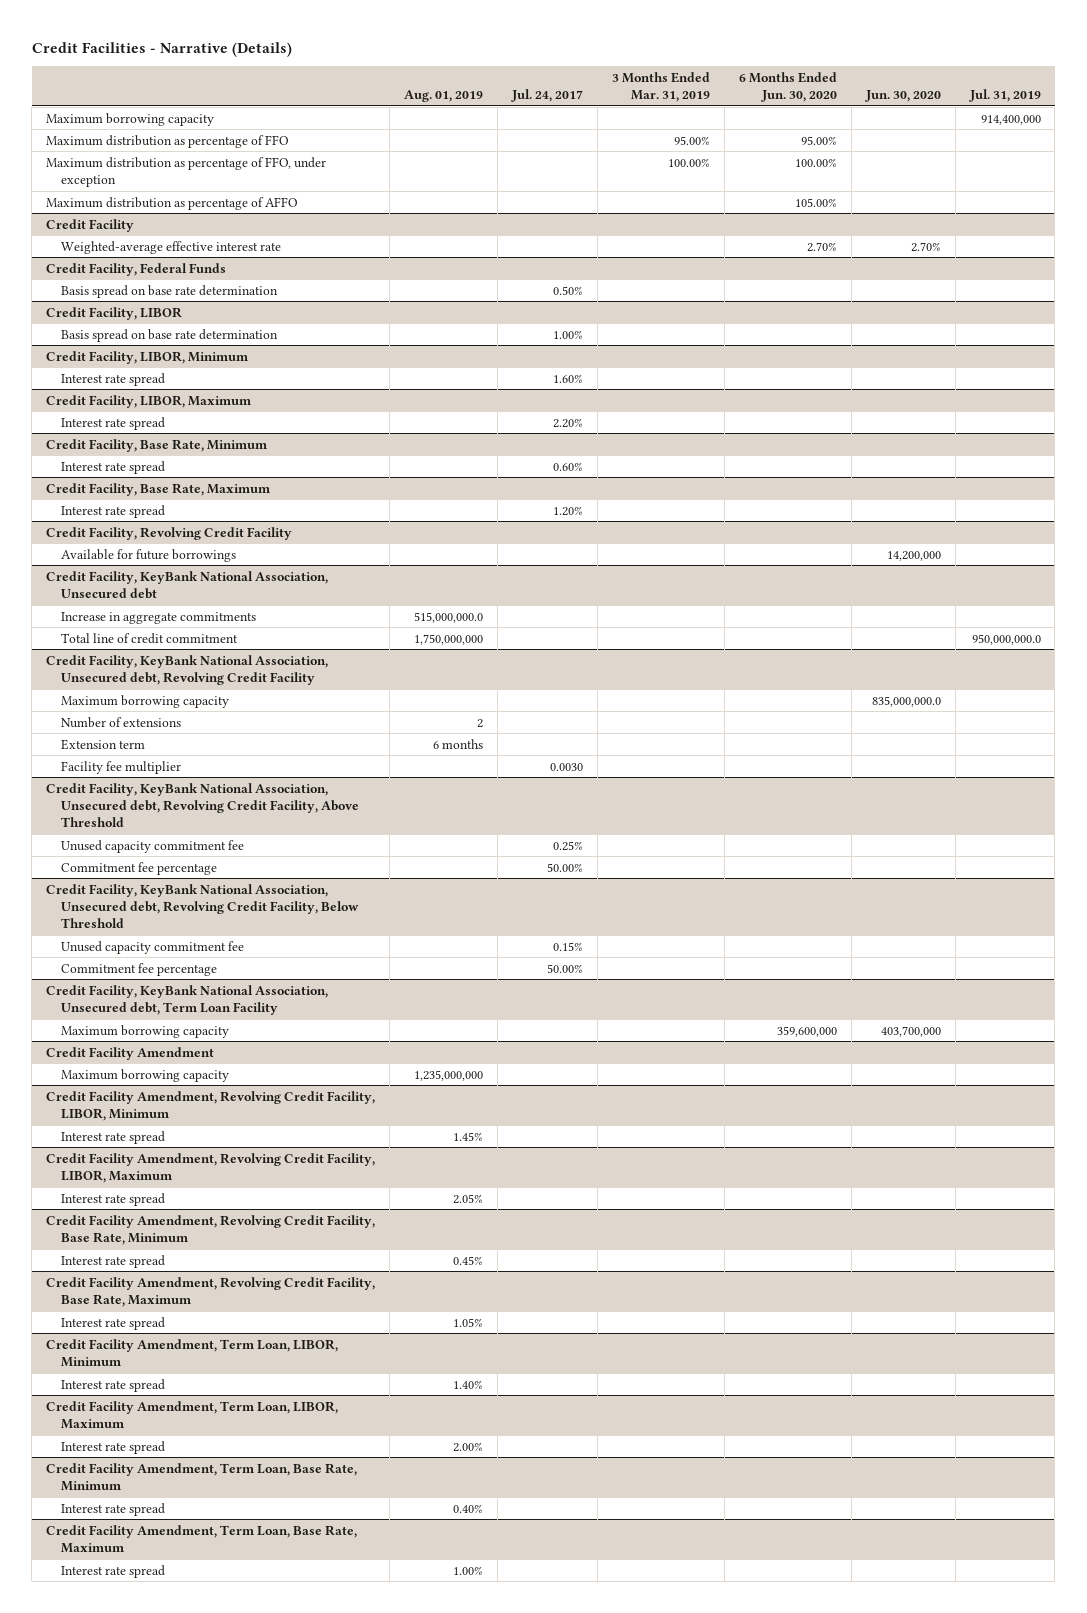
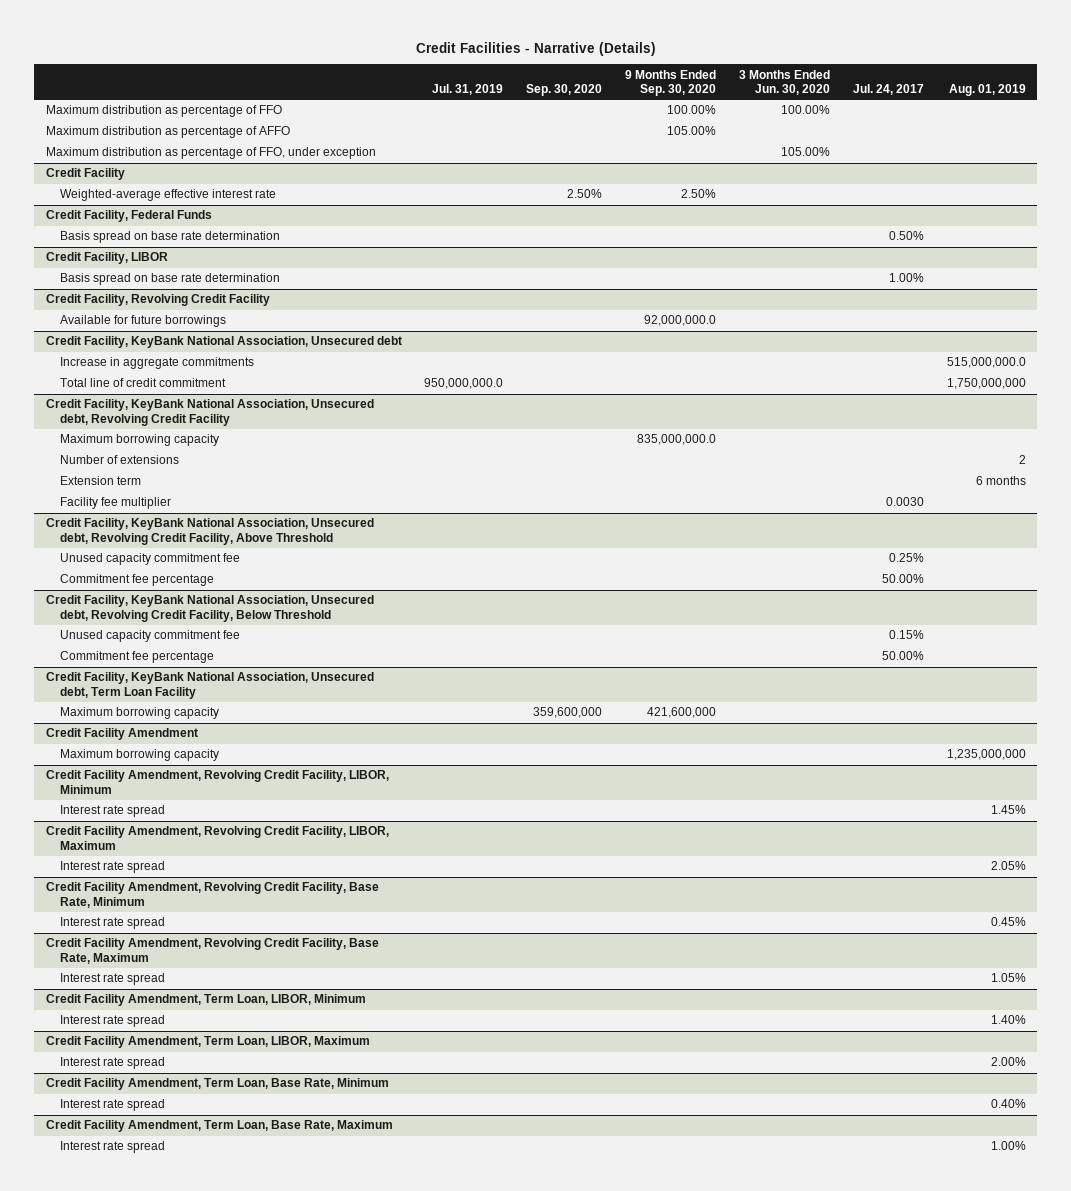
- | Aug. 01, 2019 | Jul. 24, 2017 | 3 Months Ended Mar. 31, 2019 | 6 Months Ended Jun. 30, 2020 | Jun. 30, 2020 | Jul. 31, 2019
+ | Jul. 31, 2019 | Sep. 30, 2020 | 9 Months Ended Sep. 30, 2020 | 3 Months Ended Jun. 30, 2020 | Jul. 24, 2017 | Aug. 01, 2019
- Maximum borrowing capacity | | | | | | 914,400,000
moved down: Maximum distribution as percentage of FFO, under exception | | | | 105.00% | |
- Credit Facility, LIBOR, Minimum
- Interest rate spread | | 1.60% | | | |
- Credit Facility, LIBOR, Maximum
- Interest rate spread | | 2.20% | | | |
- Credit Facility, Base Rate, Minimum
- Interest rate spread | | 0.60% | | | |
- Credit Facility, Base Rate, Maximum
- Interest rate spread | | 1.20% | | | |

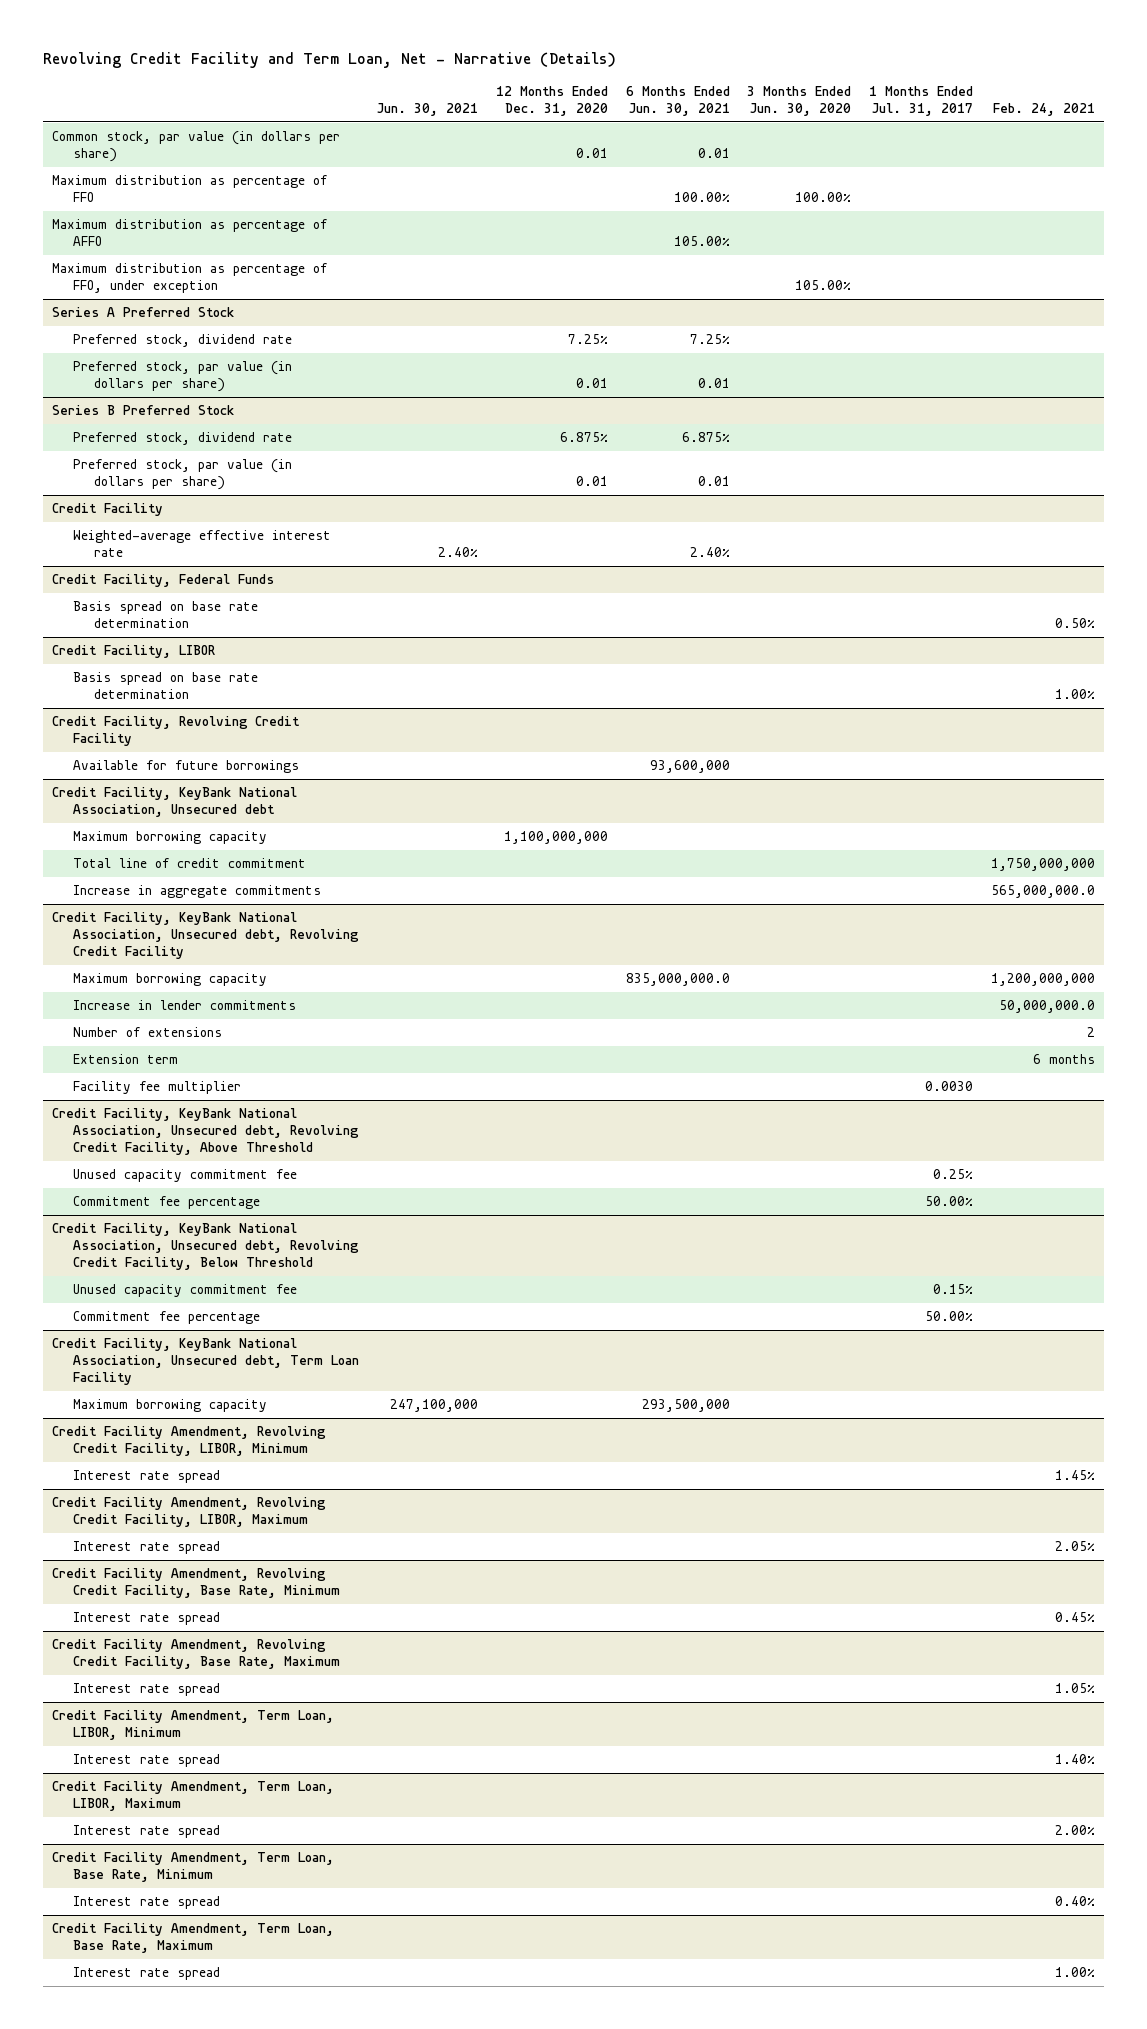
- Credit Facilities - Narrative (Details)
+ Revolving Credit Facility and Term Loan, Net - Narrative (Details)
- | Jul. 31, 2019 | Sep. 30, 2020 | 9 Months Ended Sep. 30, 2020 | 3 Months Ended Jun. 30, 2020 | Jul. 24, 2017 | Aug. 01, 2019
+ | Jun. 30, 2021 | 12 Months Ended Dec. 31, 2020 | 6 Months Ended Jun. 30, 2021 | 3 Months Ended Jun. 30, 2020 | 1 Months Ended Jul. 31, 2017 | Feb. 24, 2021
+ Common stock, par value (in dollars per share) | | 0.01 | 0.01 | | |
+ Series A Preferred Stock
+ Preferred stock, dividend rate | | 7.25% | 7.25% | | |
+ Preferred stock, par value (in dollars per share) | | 0.01 | 0.01 | | |
+ Series B Preferred Stock
+ Preferred stock, dividend rate | | 6.875% | 6.875% | | |
+ Preferred stock, par value (in dollars per share) | | 0.01 | 0.01 | | |
@ Credit Facility, KeyBank National Association, Unsecured debt
+ Maximum borrowing capacity | | 1,100,000,000 | | | |
moved down: Increase in aggregate commitments | | | | | | 565,000,000.0
@ Credit Facility, KeyBank National Association, Unsecured debt, Revolving Credit Facility
+ Increase in lender commitments | | | | | | 50,000,000.0
- Credit Facility Amendment
- Maximum borrowing capacity | | | | | | 1,235,000,000

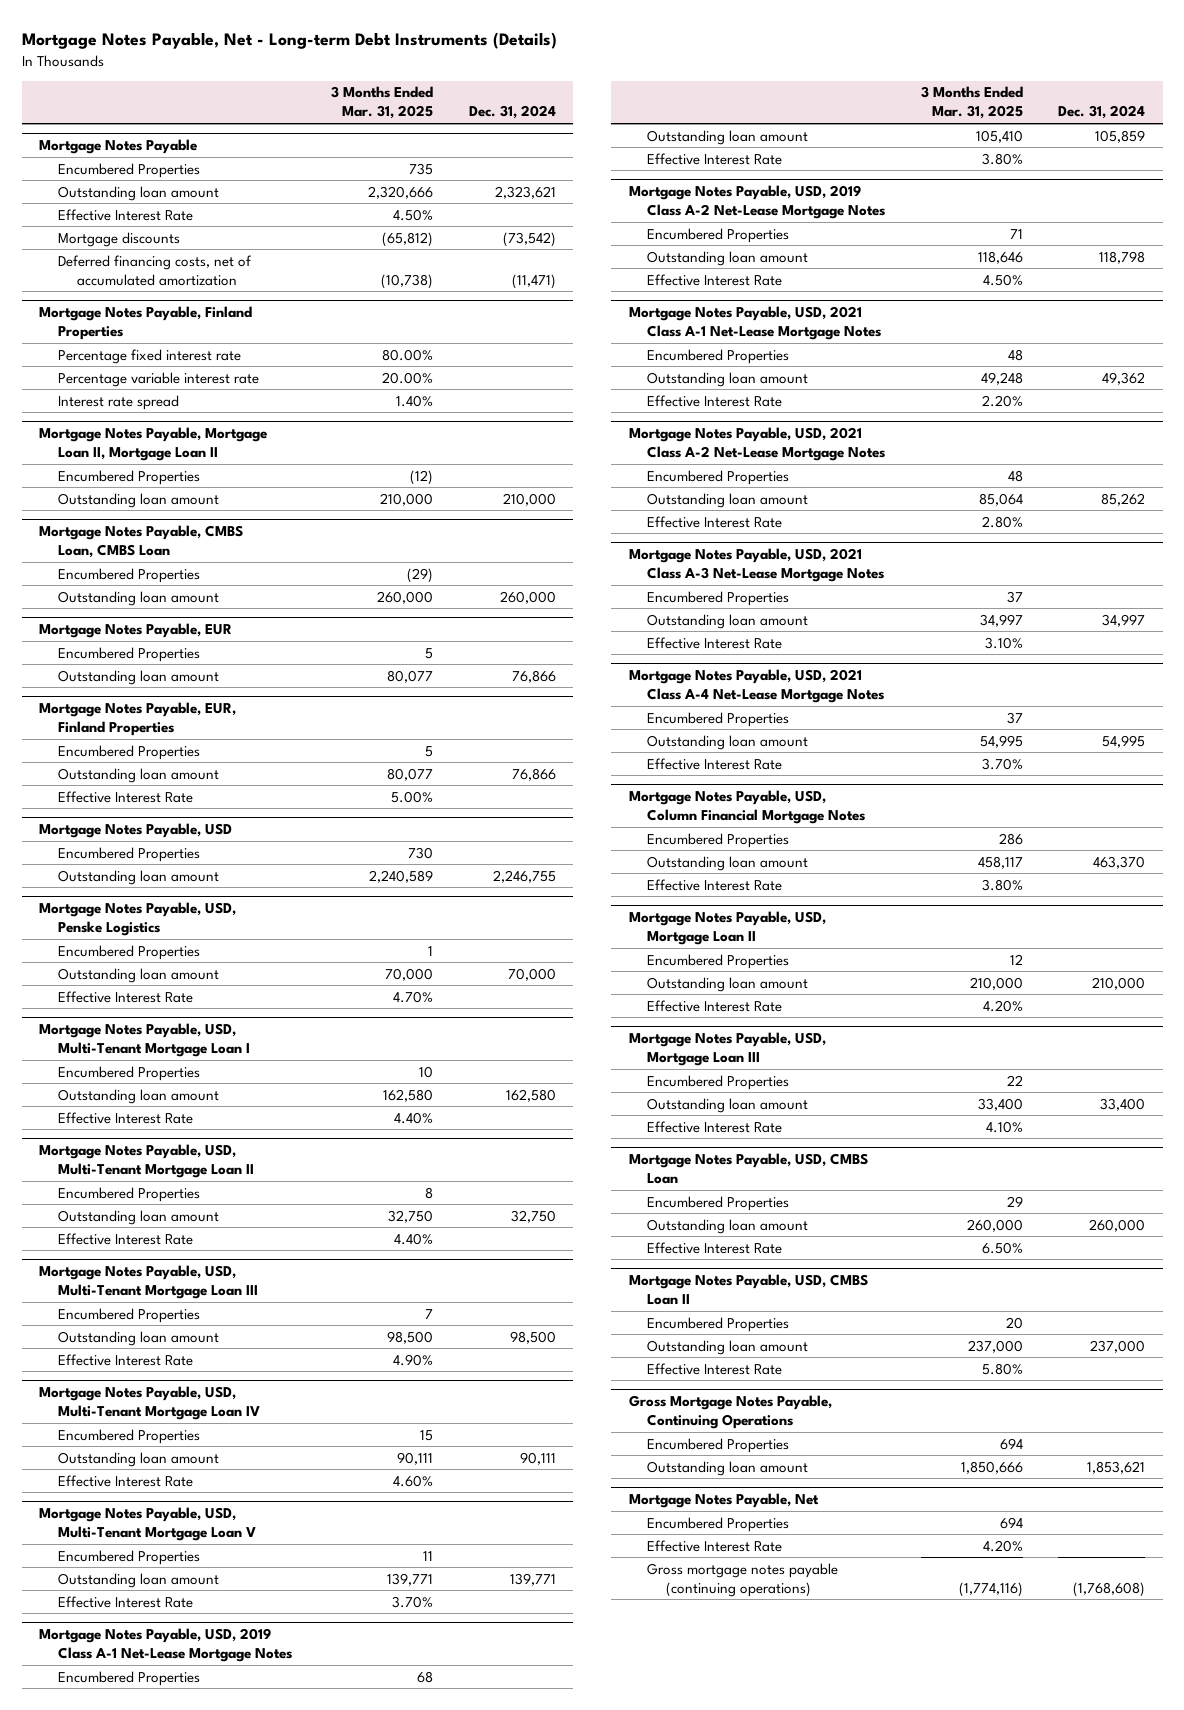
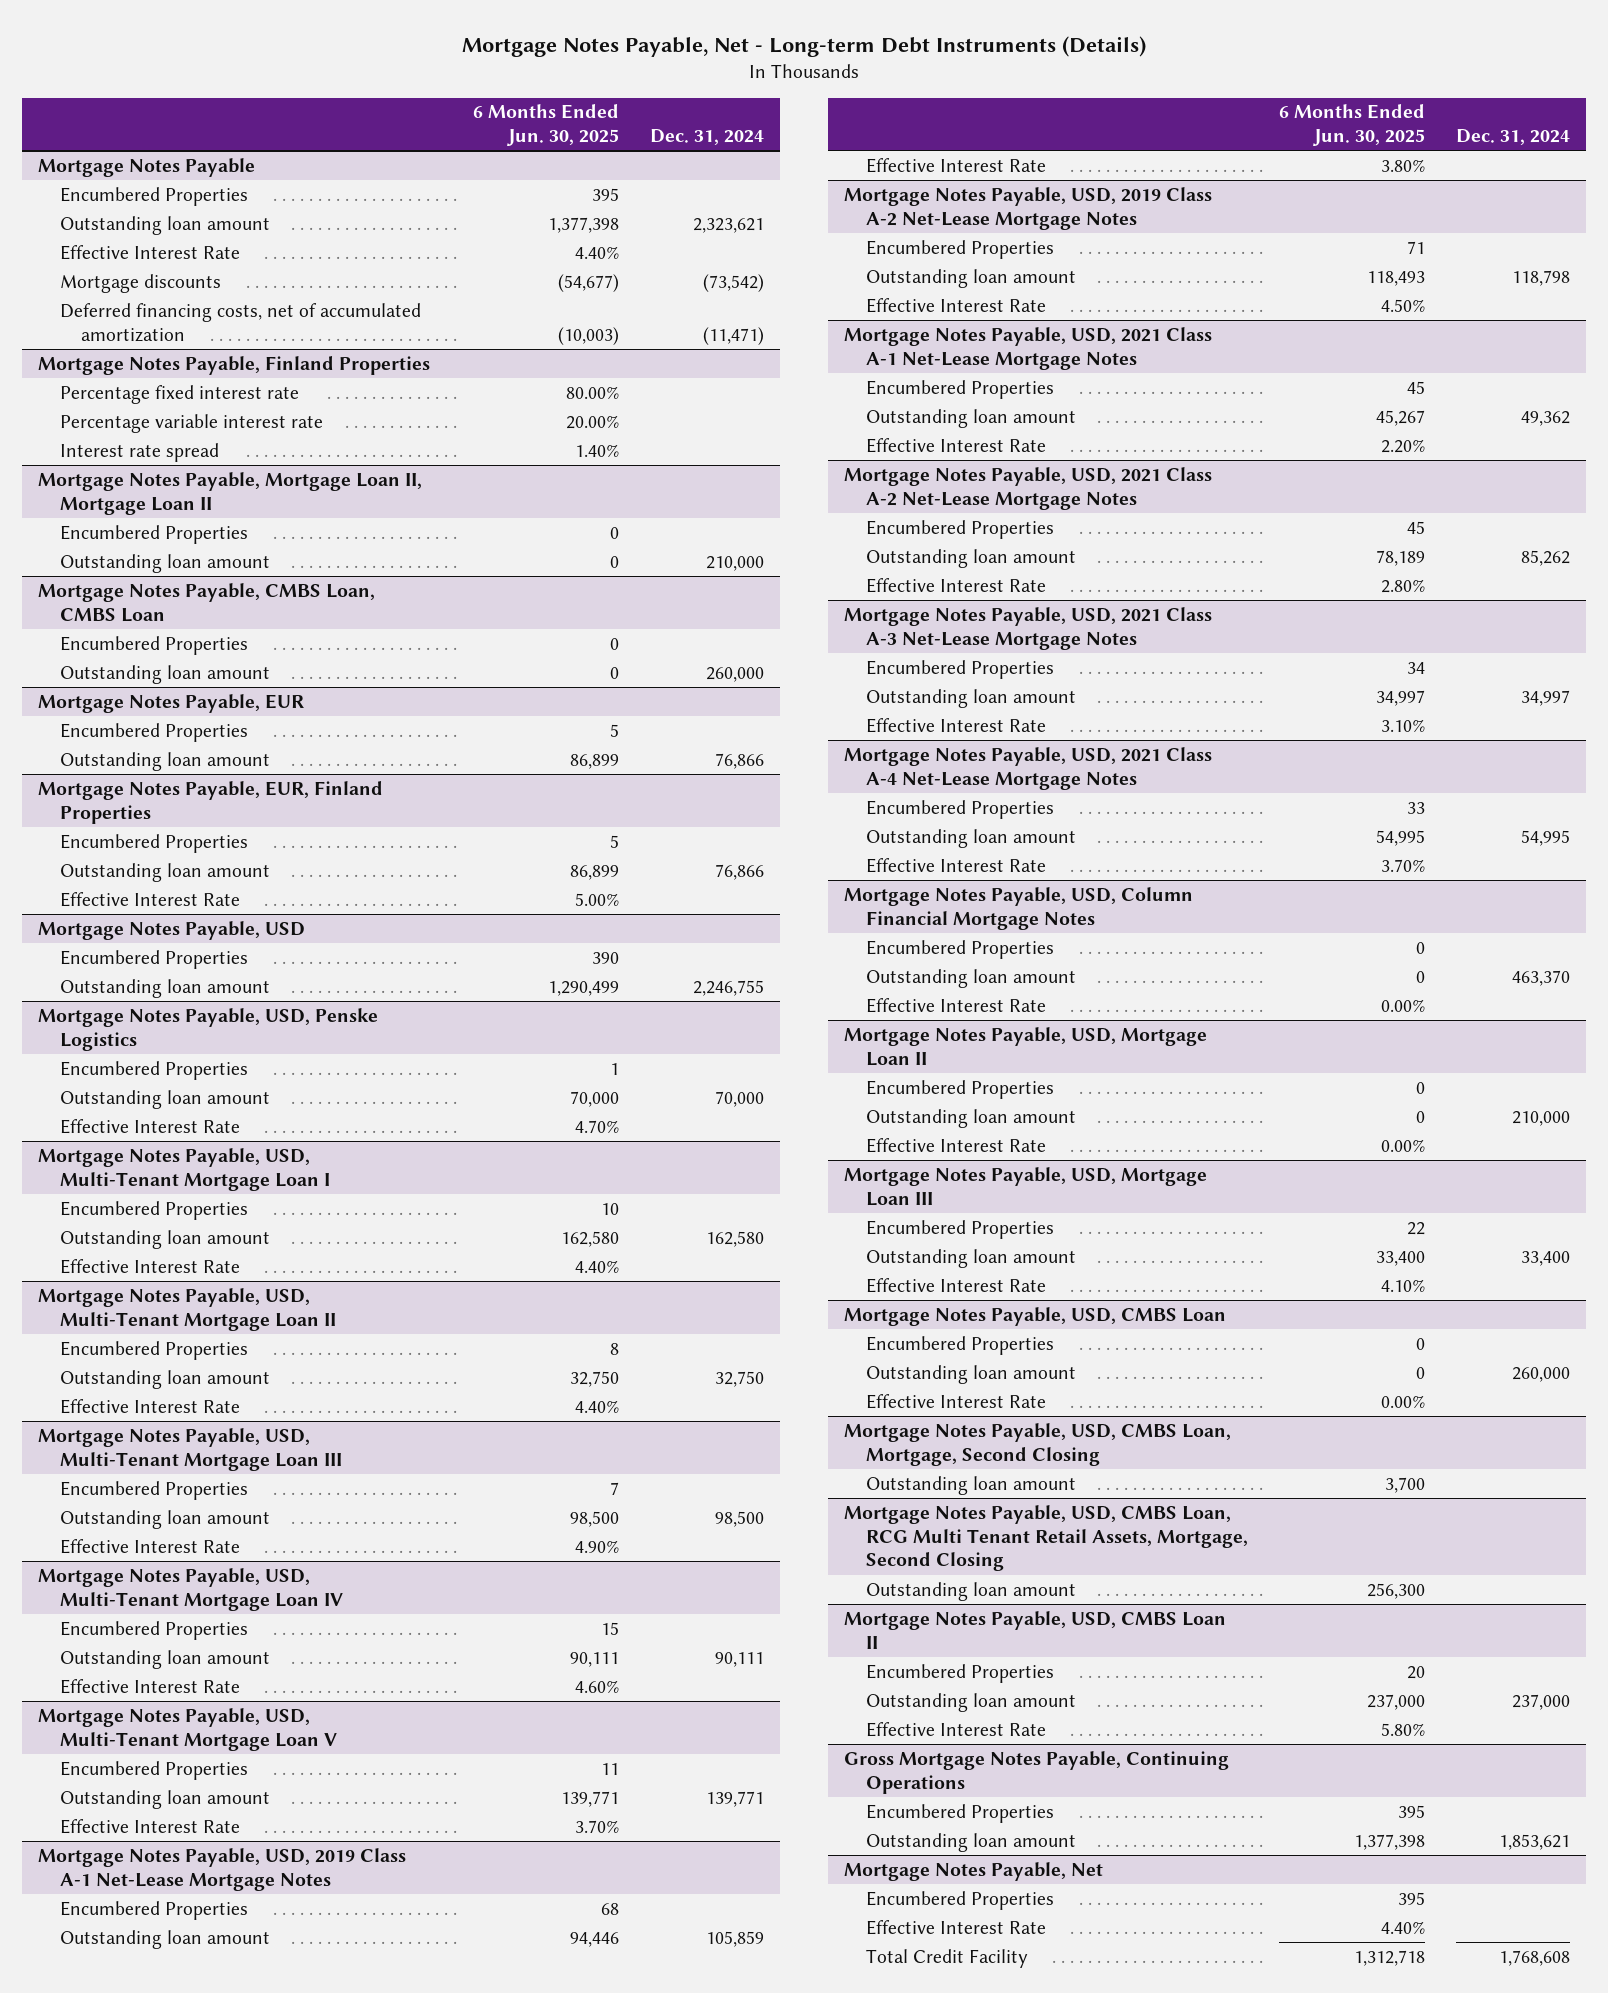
- | 3 Months Ended Mar. 31, 2025 | Dec. 31, 2024
+ | 6 Months Ended Jun. 30, 2025 | Dec. 31, 2024
+ Mortgage Notes Payable, USD, CMBS Loan, Mortgage, Second Closing
+ Outstanding loan amount | 3,700 |
+ Mortgage Notes Payable, USD, CMBS Loan, RCG Multi Tenant Retail Assets, Mortgage, Second Closing
+ Outstanding loan amount | 256,300 |
@ Mortgage Notes Payable, Net
- Gross mortgage notes payable (continuing operations) | (1,774,116) | (1,768,608)
+ Total Credit Facility | 1,312,718 | 1,768,608

